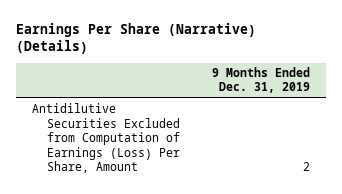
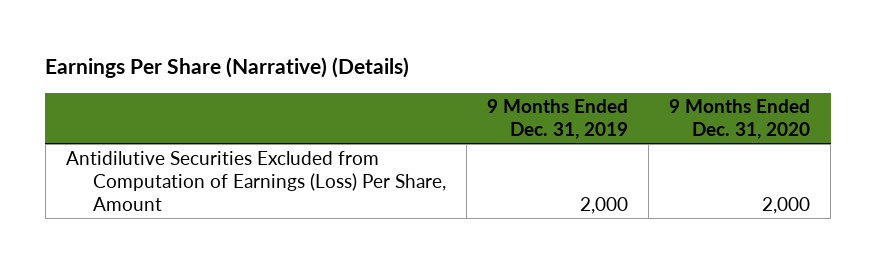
- | 9 Months Ended Dec. 31, 2019
+ | 9 Months Ended Dec. 31, 2019 | 9 Months Ended Dec. 31, 2020
- Antidilutive Securities Excluded from Computation of Earnings (Loss) Per Share, Amount | 2
+ Antidilutive Securities Excluded from Computation of Earnings (Loss) Per Share, Amount | 2,000 | 2,000

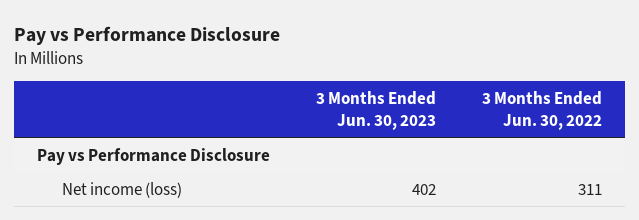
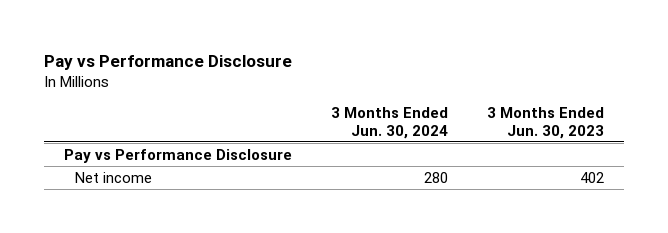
- | 3 Months Ended Jun. 30, 2023 | 3 Months Ended Jun. 30, 2022
+ | 3 Months Ended Jun. 30, 2024 | 3 Months Ended Jun. 30, 2023
- Net income (loss) | 402 | 311
+ Net income | 280 | 402

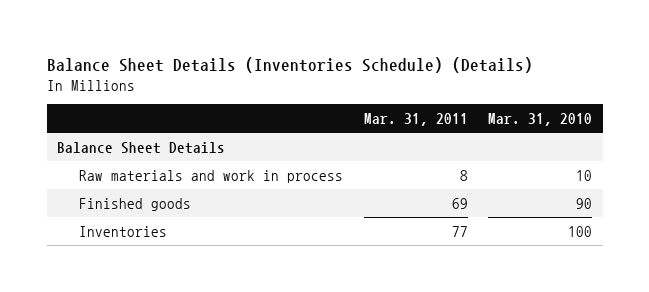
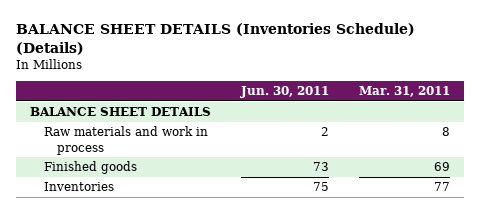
- Balance Sheet Details (Inventories Schedule) (Details)
+ BALANCE SHEET DETAILS (Inventories Schedule) (Details)
- | Mar. 31, 2011 | Mar. 31, 2010
+ | Jun. 30, 2011 | Mar. 31, 2011
- Balance Sheet Details
+ BALANCE SHEET DETAILS

